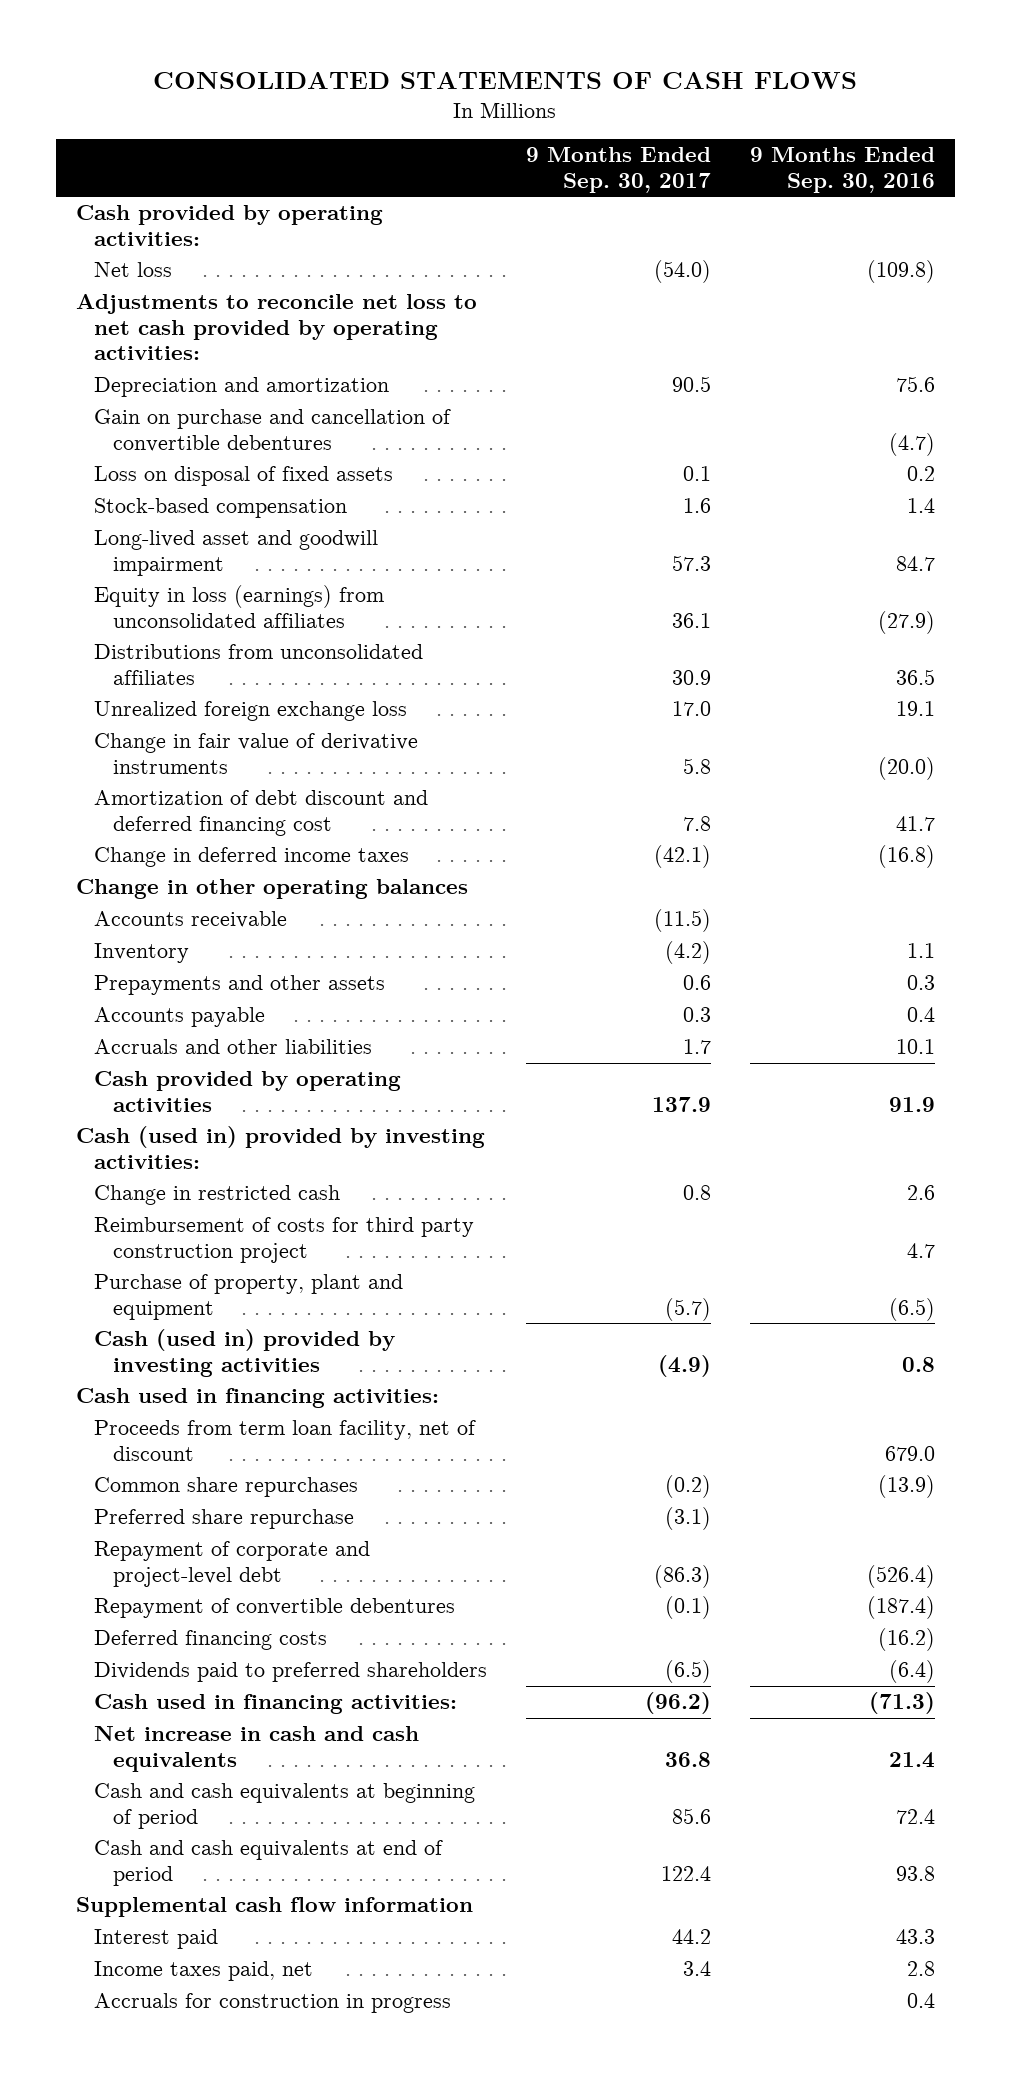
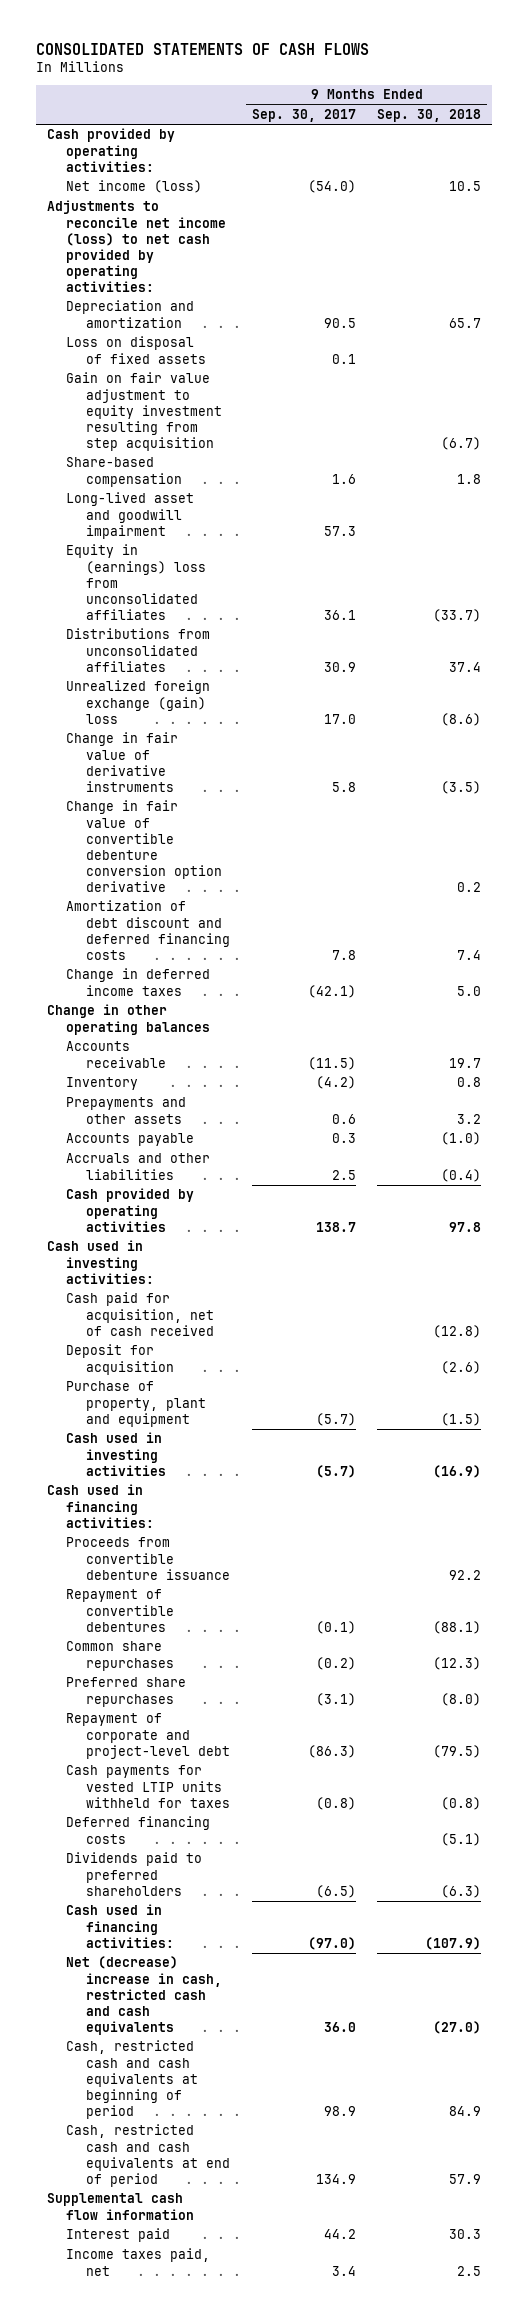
- | 9 Months Ended Sep. 30, 2017 | 9 Months Ended Sep. 30, 2016
+ | 9 Months Ended Sep. 30, 2017 | 9 Months Ended Sep. 30, 2018
- Net loss | (54.0) | (109.8)
- Adjustments to reconcile net loss to net cash provided by operating activities:
+ Net income (loss) | (54.0) | 10.5
+ Adjustments to reconcile net income (loss) to net cash provided by operating activities:
- Gain on purchase and cancellation of convertible debentures | | (4.7)
- Stock-based compensation | 1.6 | 1.4
+ Gain on fair value adjustment to equity investment resulting from step acquisition | | (6.7)
+ Share-based compensation | 1.6 | 1.8
- Equity in loss (earnings) from unconsolidated affiliates | 36.1 | (27.9)
+ Equity in (earnings) loss from unconsolidated affiliates | 36.1 | (33.7)
- Unrealized foreign exchange loss | 17.0 | 19.1
+ Unrealized foreign exchange (gain) loss | 17.0 | (8.6)
- Amortization of debt discount and deferred financing cost | 7.8 | 41.7
+ Change in fair value of convertible debenture conversion option derivative | | 0.2
+ Amortization of debt discount and deferred financing costs | 7.8 | 7.4
- Accruals and other liabilities | 1.7 | 10.1
- Cash provided by operating activities | 137.9 | 91.9
- Cash (used in) provided by investing activities:
- Change in restricted cash | 0.8 | 2.6
- Reimbursement of costs for third party construction project | | 4.7
+ Accruals and other liabilities | 2.5 | (0.4)
+ Cash provided by operating activities | 138.7 | 97.8
+ Cash used in investing activities:
+ Cash paid for acquisition, net of cash received | | (12.8)
+ Deposit for acquisition | | (2.6)
- Cash (used in) provided by investing activities | (4.9) | 0.8
+ Cash used in investing activities | (5.7) | (16.9)
- Proceeds from term loan facility, net of discount | | 679.0
+ Proceeds from convertible debenture issuance | | 92.2
moved up: Repayment of convertible debentures | (0.1) | (88.1)
- Preferred share repurchase | (3.1) |
+ Preferred share repurchases | (3.1) | (8.0)
+ Cash payments for vested LTIP units withheld for taxes | (0.8) | (0.8)
- Cash used in financing activities: | (96.2) | (71.3)
- Net increase in cash and cash equivalents | 36.8 | 21.4
- Cash and cash equivalents at beginning of period | 85.6 | 72.4
- Cash and cash equivalents at end of period | 122.4 | 93.8
+ Cash used in financing activities: | (97.0) | (107.9)
+ Net (decrease) increase in cash, restricted cash and cash equivalents | 36.0 | (27.0)
+ Cash, restricted cash and cash equivalents at beginning of period | 98.9 | 84.9
+ Cash, restricted cash and cash equivalents at end of period | 134.9 | 57.9
- Accruals for construction in progress | | 0.4

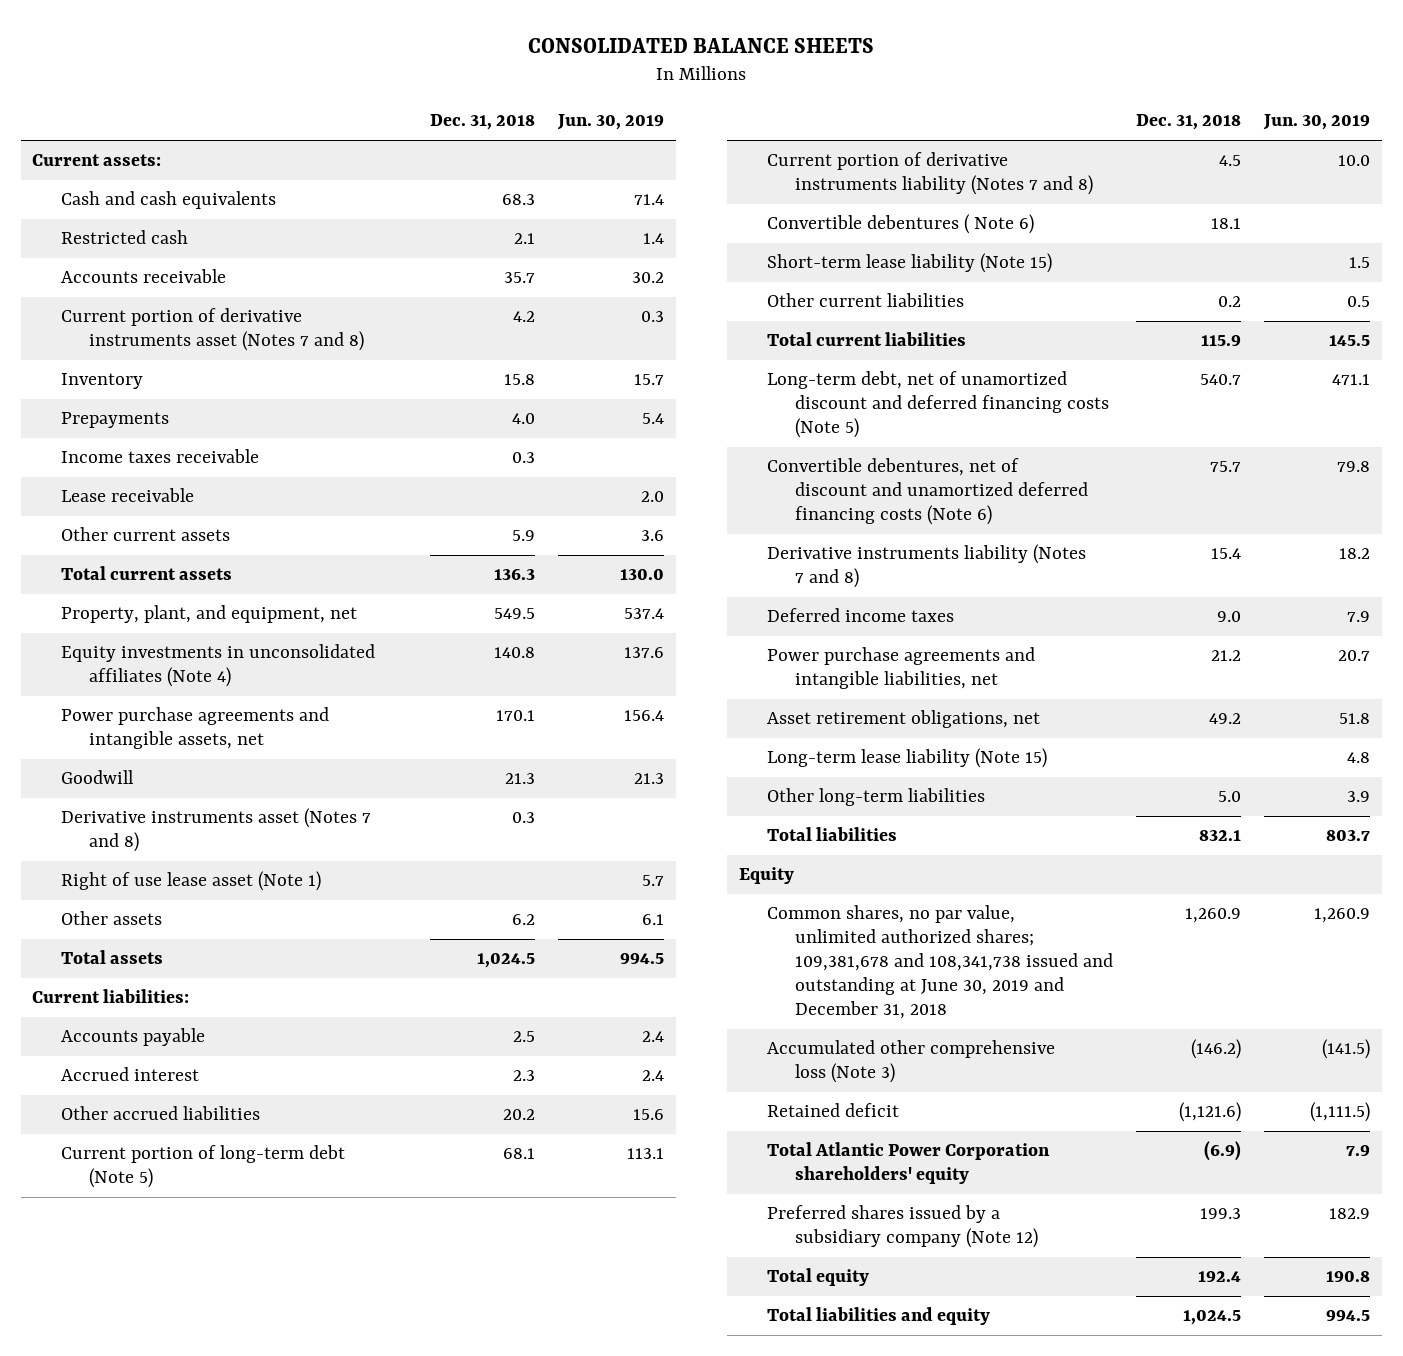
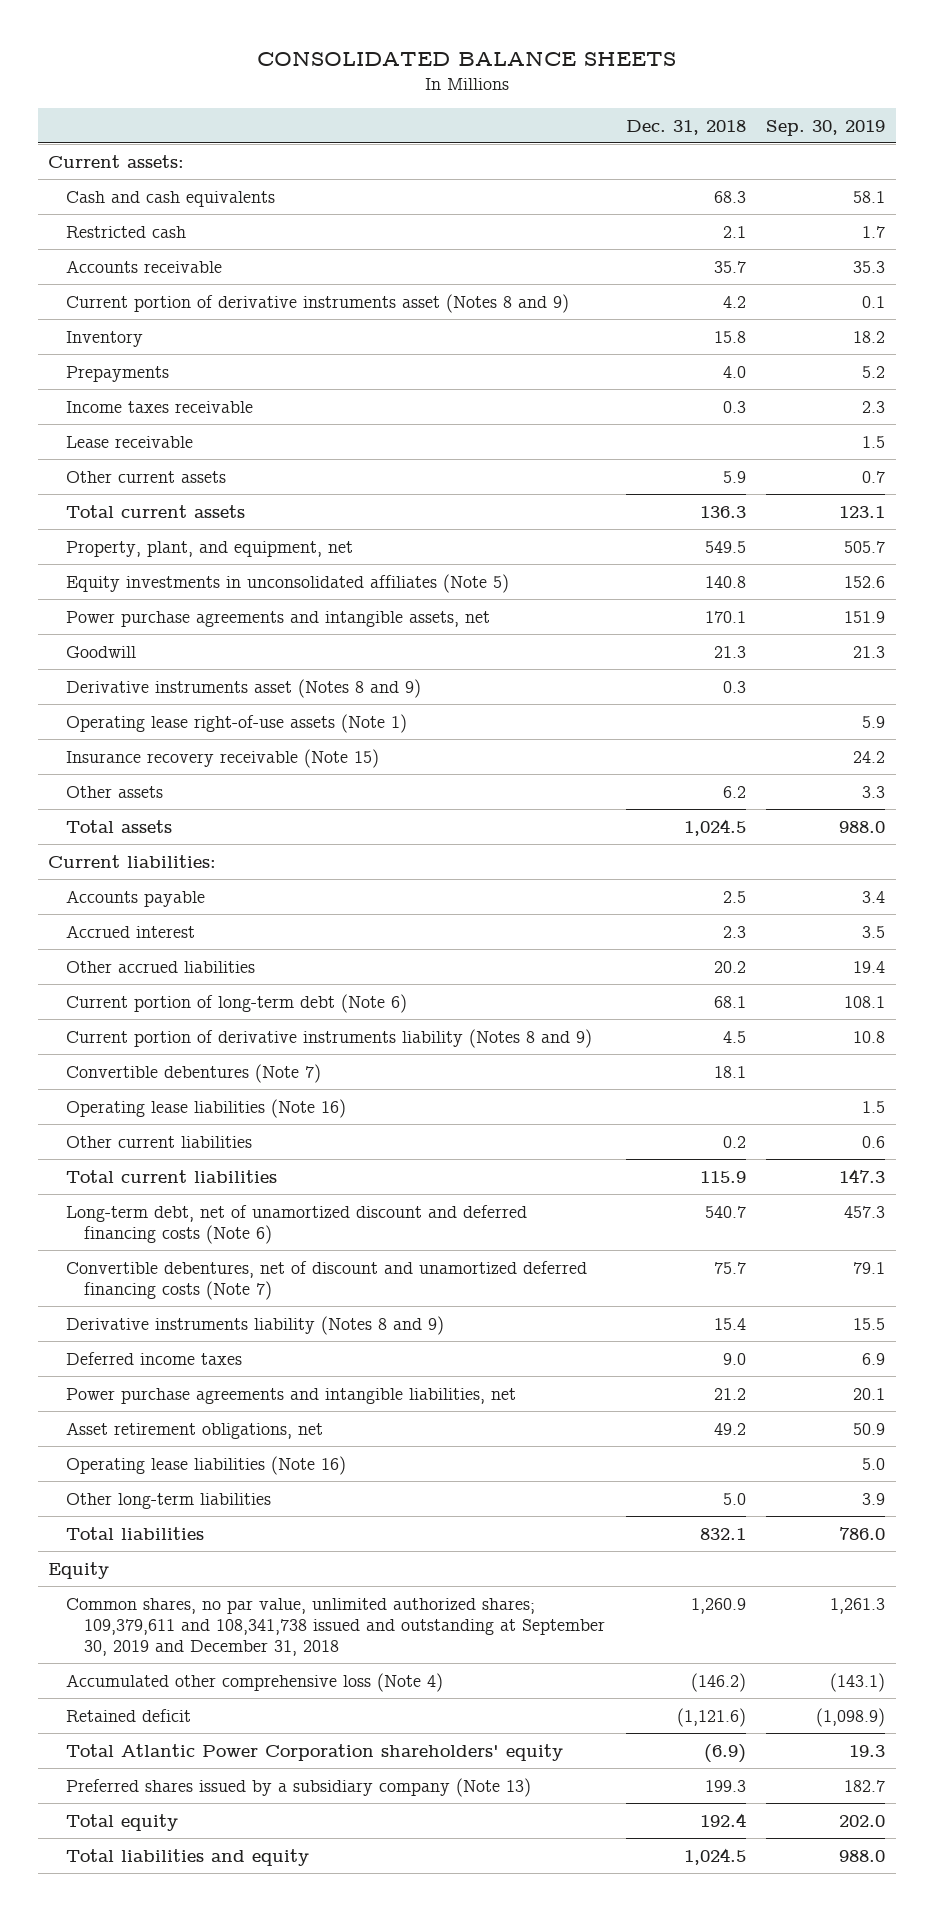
- | Dec. 31, 2018 | Jun. 30, 2019
+ | Dec. 31, 2018 | Sep. 30, 2019
- Current portion of derivative instruments asset (Notes 7 and 8) | 4.2 | 0.3
+ Current portion of derivative instruments asset (Notes 8 and 9) | 4.2 | 0.1
- Equity investments in unconsolidated affiliates (Note 4) | 140.8 | 137.6
+ Equity investments in unconsolidated affiliates (Note 5) | 140.8 | 152.6
- Derivative instruments asset (Notes 7 and 8) | 0.3 |
- Right of use lease asset (Note 1) | | 5.7
+ Derivative instruments asset (Notes 8 and 9) | 0.3 |
+ Operating lease right-of-use assets (Note 1) | | 5.9
+ Insurance recovery receivable (Note 15) | | 24.2
- Current portion of long-term debt (Note 5) | 68.1 | 113.1
- Current portion of derivative instruments liability (Notes 7 and 8) | 4.5 | 10.0
- Convertible debentures ( Note 6) | 18.1 |
- Short-term lease liability (Note 15) | | 1.5
+ Current portion of long-term debt (Note 6) | 68.1 | 108.1
+ Current portion of derivative instruments liability (Notes 8 and 9) | 4.5 | 10.8
+ Convertible debentures (Note 7) | 18.1 |
+ Operating lease liabilities (Note 16) | | 1.5
- Long-term debt, net of unamortized discount and deferred financing costs (Note 5) | 540.7 | 471.1
- Convertible debentures, net of discount and unamortized deferred financing costs (Note 6) | 75.7 | 79.8
- Derivative instruments liability (Notes 7 and 8) | 15.4 | 18.2
+ Long-term debt, net of unamortized discount and deferred financing costs (Note 6) | 540.7 | 457.3
+ Convertible debentures, net of discount and unamortized deferred financing costs (Note 7) | 75.7 | 79.1
+ Derivative instruments liability (Notes 8 and 9) | 15.4 | 15.5
- Long-term lease liability (Note 15) | | 4.8
+ Operating lease liabilities (Note 16) | | 5.0
- Common shares, no par value, unlimited authorized shares; 109,381,678 and 108,341,738 issued and outstanding at June 30, 2019 and December 31, 2018 | 1,260.9 | 1,260.9
- Accumulated other comprehensive loss (Note 3) | (146.2) | (141.5)
+ Common shares, no par value, unlimited authorized shares; 109,379,611 and 108,341,738 issued and outstanding at September 30, 2019 and December 31, 2018 | 1,260.9 | 1,261.3
+ Accumulated other comprehensive loss (Note 4) | (146.2) | (143.1)
- Preferred shares issued by a subsidiary company (Note 12) | 199.3 | 182.9
+ Preferred shares issued by a subsidiary company (Note 13) | 199.3 | 182.7

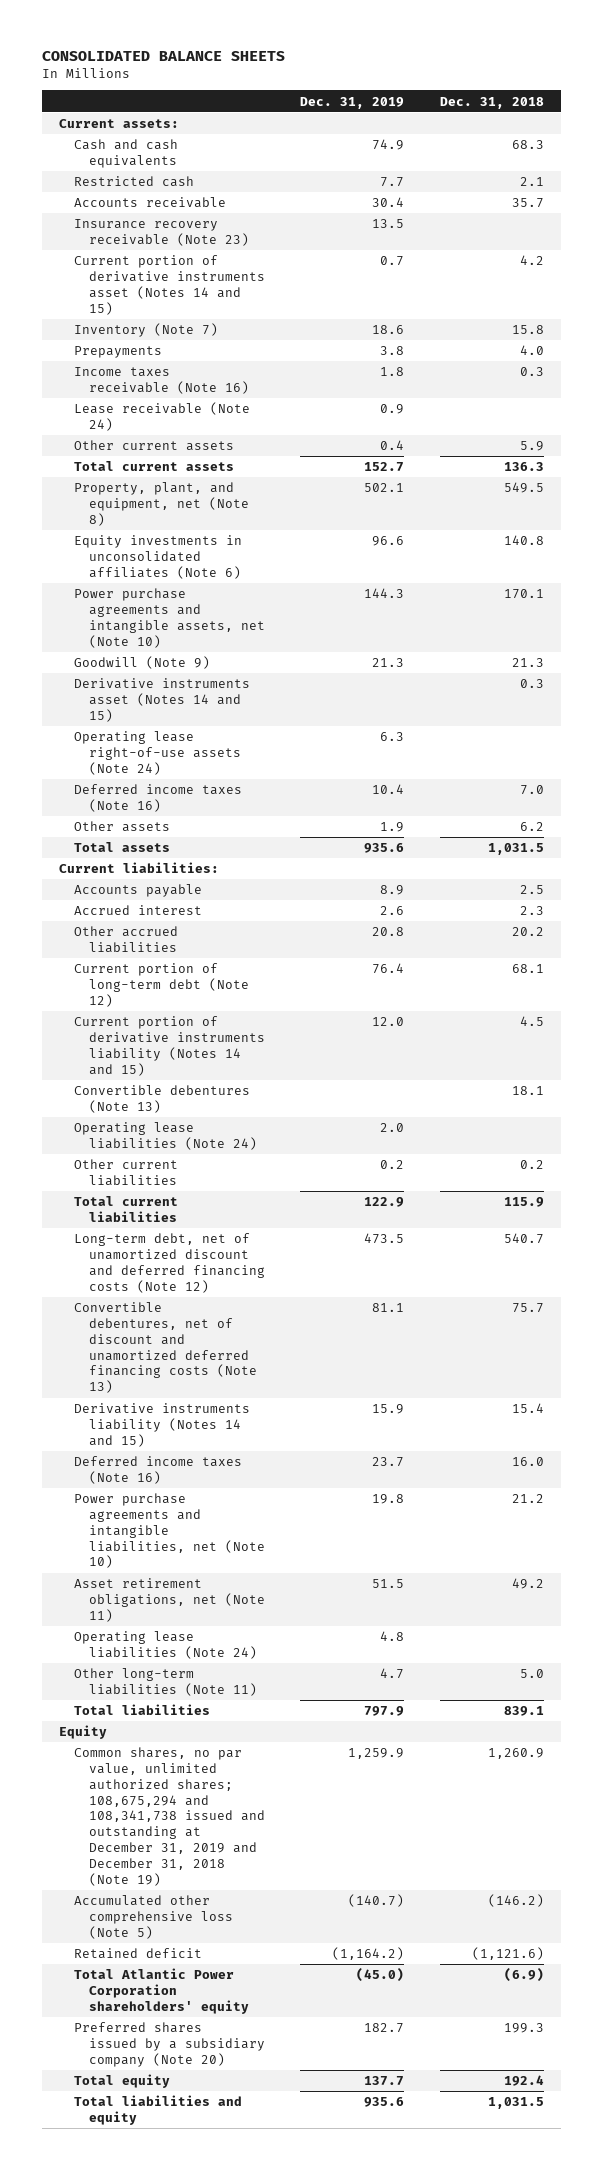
- | Dec. 31, 2018 | Sep. 30, 2019
+ | Dec. 31, 2019 | Dec. 31, 2018
- Current portion of derivative instruments asset (Notes 8 and 9) | 4.2 | 0.1
- Inventory | 15.8 | 18.2
+ Insurance recovery receivable (Note 23) | 13.5 |
+ Current portion of derivative instruments asset (Notes 14 and 15) | 0.7 | 4.2
+ Inventory (Note 7) | 18.6 | 15.8
- Income taxes receivable | 0.3 | 2.3
- Lease receivable | | 1.5
+ Income taxes receivable (Note 16) | 1.8 | 0.3
+ Lease receivable (Note 24) | 0.9 |
- Property, plant, and equipment, net | 549.5 | 505.7
- Equity investments in unconsolidated affiliates (Note 5) | 140.8 | 152.6
- Power purchase agreements and intangible assets, net | 170.1 | 151.9
- Goodwill | 21.3 | 21.3
- Derivative instruments asset (Notes 8 and 9) | 0.3 |
- Operating lease right-of-use assets (Note 1) | | 5.9
- Insurance recovery receivable (Note 15) | | 24.2
+ Property, plant, and equipment, net (Note 8) | 502.1 | 549.5
+ Equity investments in unconsolidated affiliates (Note 6) | 96.6 | 140.8
+ Power purchase agreements and intangible assets, net (Note 10) | 144.3 | 170.1
+ Goodwill (Note 9) | 21.3 | 21.3
+ Derivative instruments asset (Notes 14 and 15) | | 0.3
+ Operating lease right-of-use assets (Note 24) | 6.3 |
+ Deferred income taxes (Note 16) | 10.4 | 7.0
- Total assets | 1,024.5 | 988.0
+ Total assets | 935.6 | 1,031.5
- Current portion of long-term debt (Note 6) | 68.1 | 108.1
- Current portion of derivative instruments liability (Notes 8 and 9) | 4.5 | 10.8
- Convertible debentures (Note 7) | 18.1 |
- Operating lease liabilities (Note 16) | | 1.5
+ Current portion of long-term debt (Note 12) | 76.4 | 68.1
+ Current portion of derivative instruments liability (Notes 14 and 15) | 12.0 | 4.5
+ Convertible debentures (Note 13) | | 18.1
+ Operating lease liabilities (Note 24) | 2.0 |
- Long-term debt, net of unamortized discount and deferred financing costs (Note 6) | 540.7 | 457.3
- Convertible debentures, net of discount and unamortized deferred financing costs (Note 7) | 75.7 | 79.1
- Derivative instruments liability (Notes 8 and 9) | 15.4 | 15.5
- Deferred income taxes | 9.0 | 6.9
- Power purchase agreements and intangible liabilities, net | 21.2 | 20.1
- Asset retirement obligations, net | 49.2 | 50.9
- Operating lease liabilities (Note 16) | | 5.0
- Other long-term liabilities | 5.0 | 3.9
- Total liabilities | 832.1 | 786.0
+ Long-term debt, net of unamortized discount and deferred financing costs (Note 12) | 473.5 | 540.7
+ Convertible debentures, net of discount and unamortized deferred financing costs (Note 13) | 81.1 | 75.7
+ Derivative instruments liability (Notes 14 and 15) | 15.9 | 15.4
+ Deferred income taxes (Note 16) | 23.7 | 16.0
+ Power purchase agreements and intangible liabilities, net (Note 10) | 19.8 | 21.2
+ Asset retirement obligations, net (Note 11) | 51.5 | 49.2
+ Operating lease liabilities (Note 24) | 4.8 |
+ Other long-term liabilities (Note 11) | 4.7 | 5.0
+ Total liabilities | 797.9 | 839.1
- Common shares, no par value, unlimited authorized shares; 109,379,611 and 108,341,738 issued and outstanding at September 30, 2019 and December 31, 2018 | 1,260.9 | 1,261.3
- Accumulated other comprehensive loss (Note 4) | (146.2) | (143.1)
+ Common shares, no par value, unlimited authorized shares; 108,675,294 and 108,341,738 issued and outstanding at December 31, 2019 and December 31, 2018 (Note 19) | 1,259.9 | 1,260.9
+ Accumulated other comprehensive loss (Note 5) | (140.7) | (146.2)
- Preferred shares issued by a subsidiary company (Note 13) | 199.3 | 182.7
+ Preferred shares issued by a subsidiary company (Note 20) | 182.7 | 199.3
- Total liabilities and equity | 1,024.5 | 988.0
+ Total liabilities and equity | 935.6 | 1,031.5

